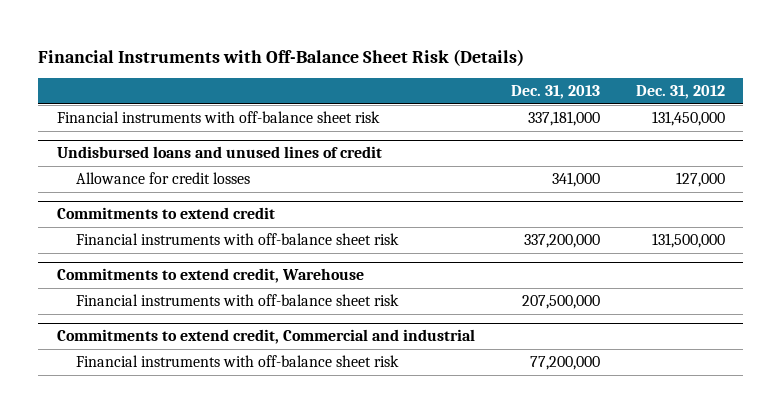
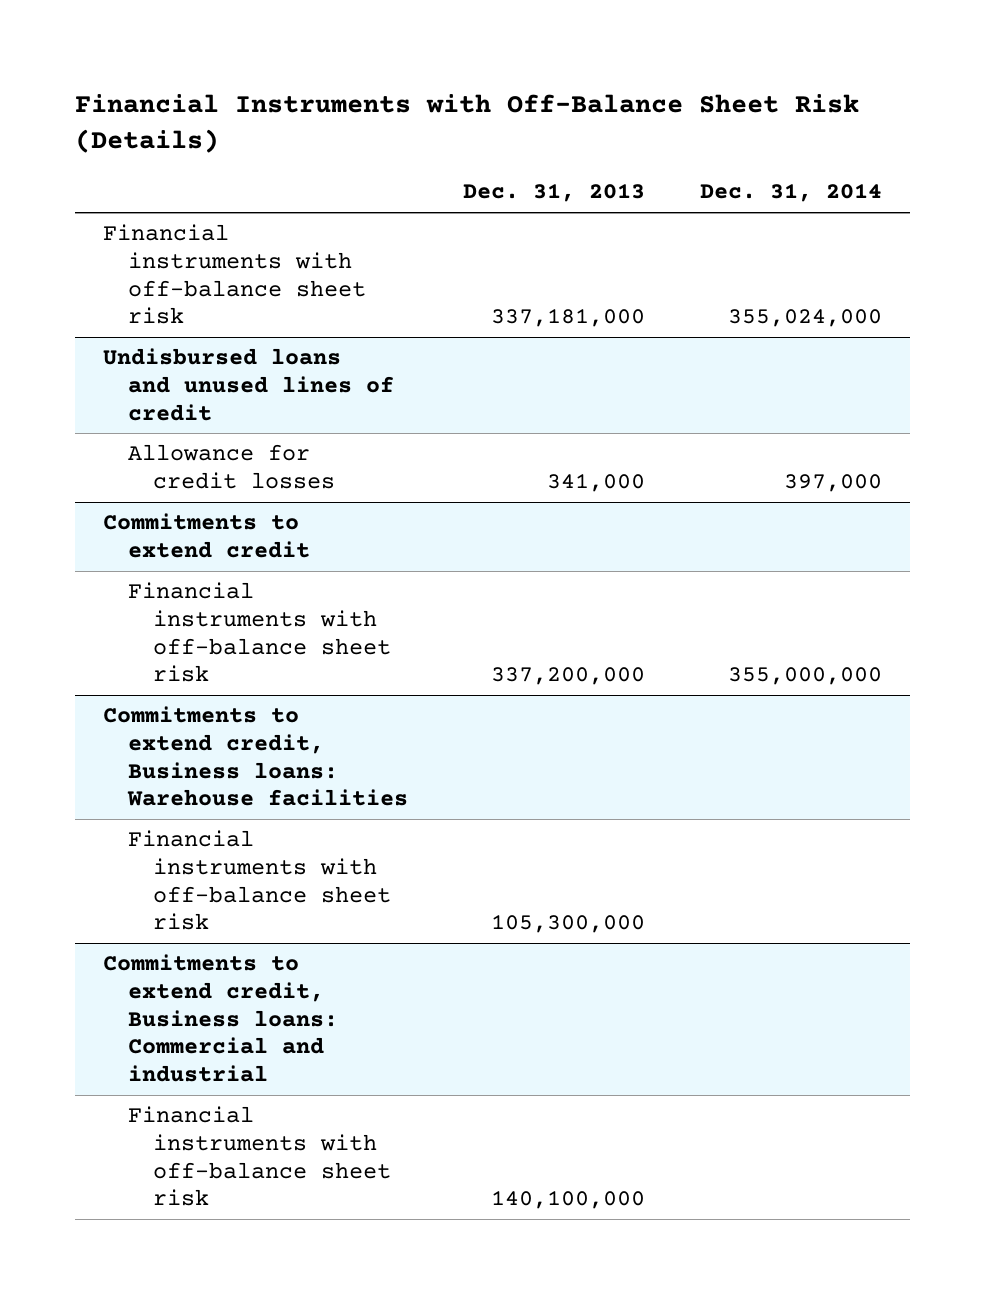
- | Dec. 31, 2013 | Dec. 31, 2012
+ | Dec. 31, 2013 | Dec. 31, 2014
- Commitments to extend credit, Warehouse
- Financial instruments with off-balance sheet risk | 207,500,000 |
- Commitments to extend credit, Commercial and industrial
- Financial instruments with off-balance sheet risk | 77,200,000 |
+ Commitments to extend credit, Business loans: Warehouse facilities
+ Financial instruments with off-balance sheet risk | 105,300,000 |
+ Commitments to extend credit, Business loans: Commercial and industrial
+ Financial instruments with off-balance sheet risk | 140,100,000 |

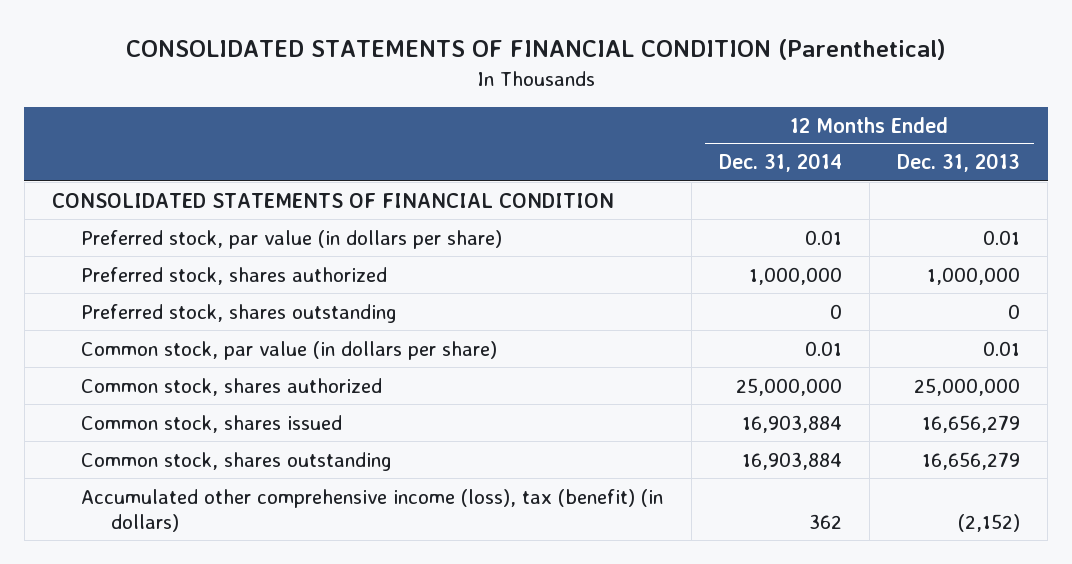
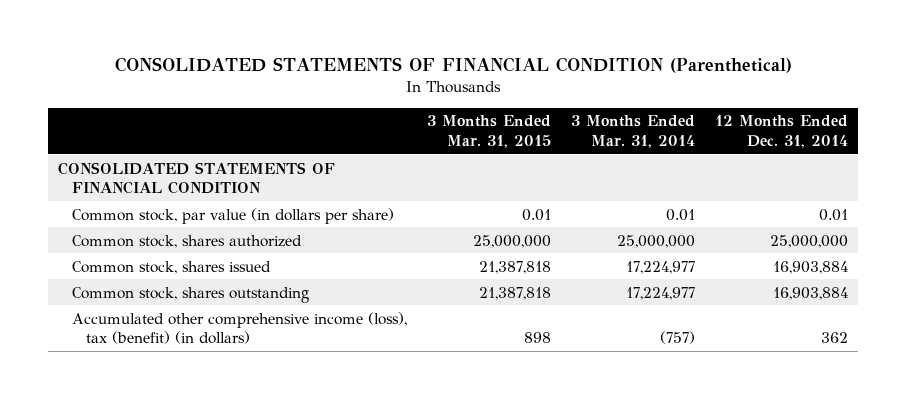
- | 12 Months Ended Dec. 31, 2014 | 12 Months Ended Dec. 31, 2013
+ | 3 Months Ended Mar. 31, 2015 | 3 Months Ended Mar. 31, 2014 | 12 Months Ended Dec. 31, 2014
- Preferred stock, par value (in dollars per share) | 0.01 | 0.01
- Preferred stock, shares authorized | 1,000,000 | 1,000,000
- Preferred stock, shares outstanding | 0 | 0

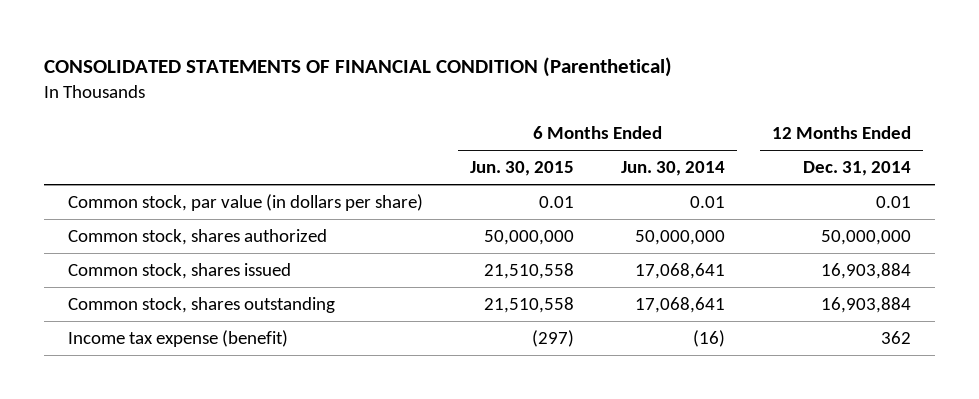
- | 3 Months Ended Mar. 31, 2015 | 3 Months Ended Mar. 31, 2014 | 12 Months Ended Dec. 31, 2014
+ | 6 Months Ended Jun. 30, 2015 | 6 Months Ended Jun. 30, 2014 | 12 Months Ended Dec. 31, 2014
- CONSOLIDATED STATEMENTS OF FINANCIAL CONDITION
- Common stock, shares authorized | 25,000,000 | 25,000,000 | 25,000,000
+ Common stock, shares authorized | 50,000,000 | 50,000,000 | 50,000,000
- Accumulated other comprehensive income (loss), tax (benefit) (in dollars) | 898 | (757) | 362
+ Income tax expense (benefit) | (297) | (16) | 362

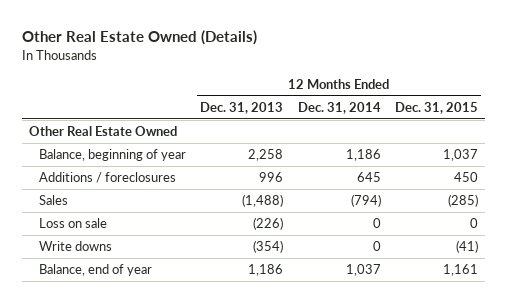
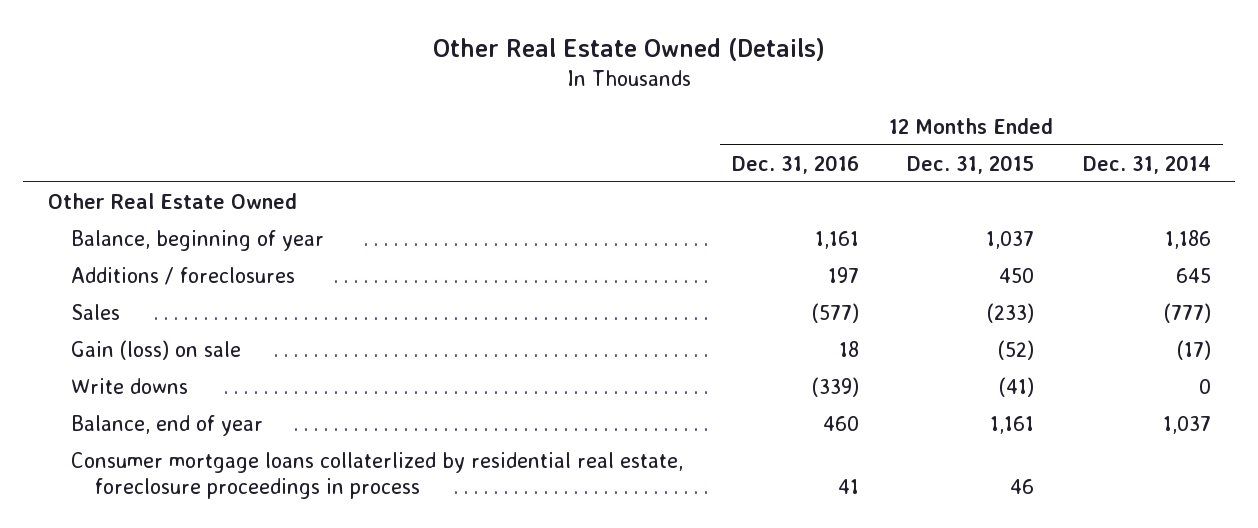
- | 12 Months Ended Dec. 31, 2013 | 12 Months Ended Dec. 31, 2014 | 12 Months Ended Dec. 31, 2015
+ | 12 Months Ended Dec. 31, 2016 | 12 Months Ended Dec. 31, 2015 | 12 Months Ended Dec. 31, 2014
- Sales | (1,488) | (794) | (285)
- Loss on sale | (226) | 0 | 0
+ Sales | (577) | (233) | (777)
+ Gain (loss) on sale | 18 | (52) | (17)
+ Consumer mortgage loans collaterlized by residential real estate, foreclosure proceedings in process | 41 | 46 |

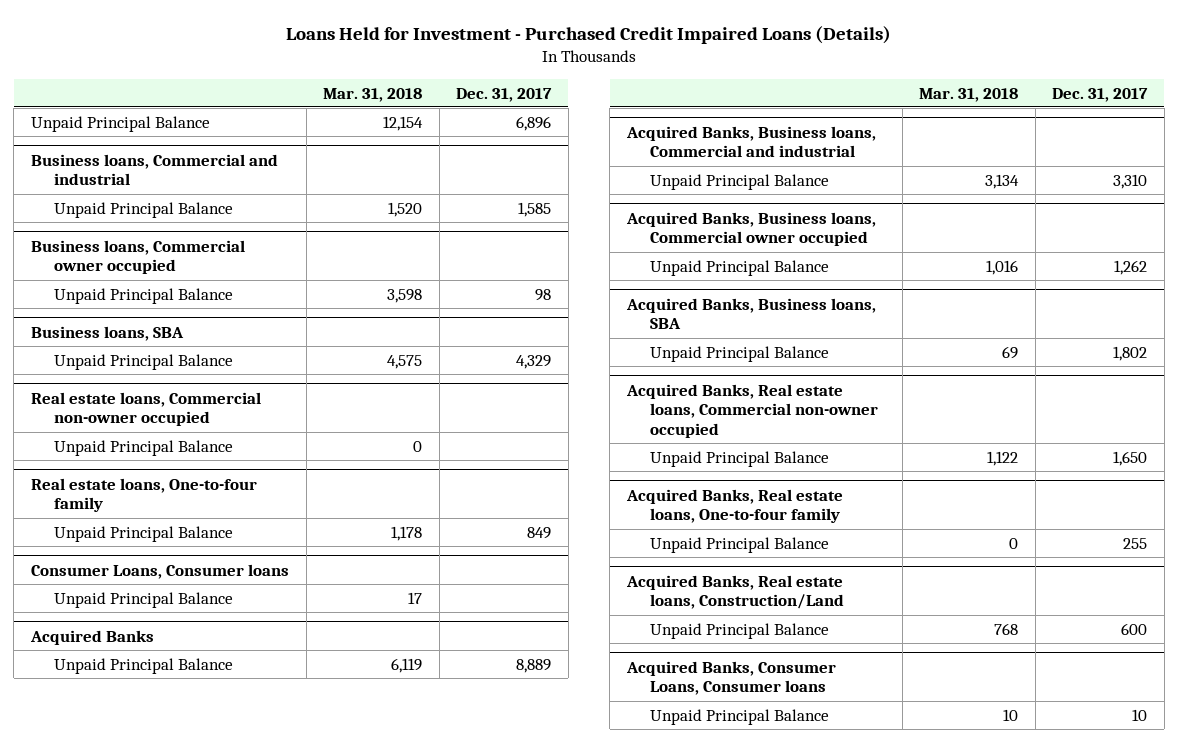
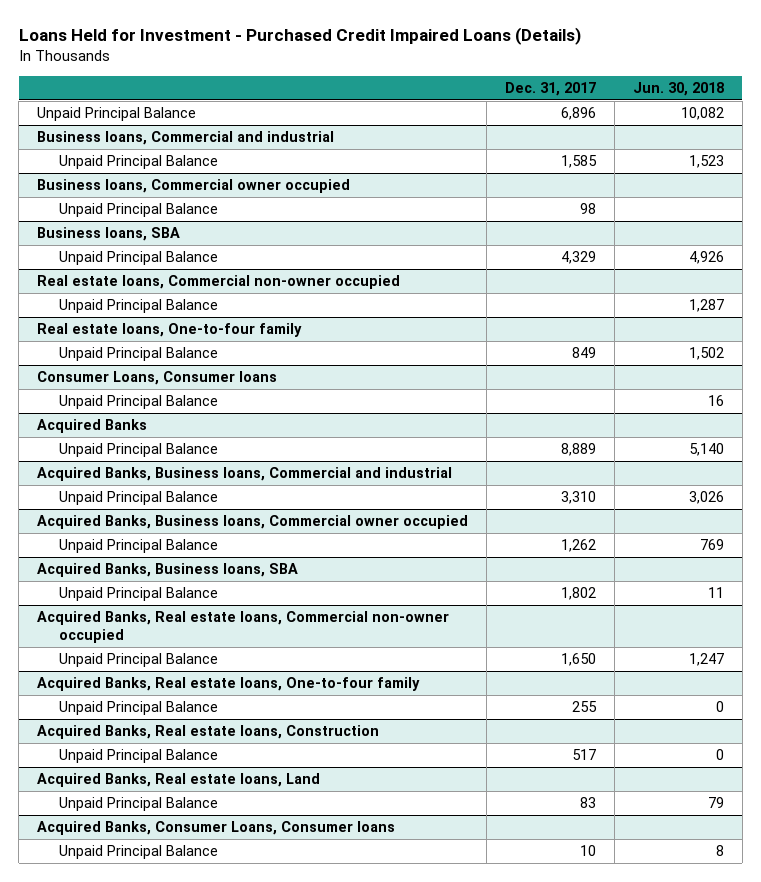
- | Mar. 31, 2018 | Dec. 31, 2017
+ | Dec. 31, 2017 | Jun. 30, 2018
- Acquired Banks, Real estate loans, Construction/Land
- Unpaid Principal Balance | 768 | 600
+ Acquired Banks, Real estate loans, Construction
+ Unpaid Principal Balance | 517 | 0
+ Acquired Banks, Real estate loans, Land
+ Unpaid Principal Balance | 83 | 79

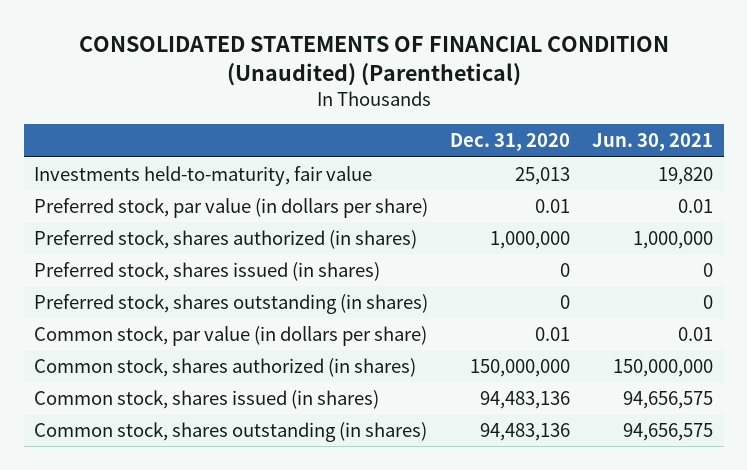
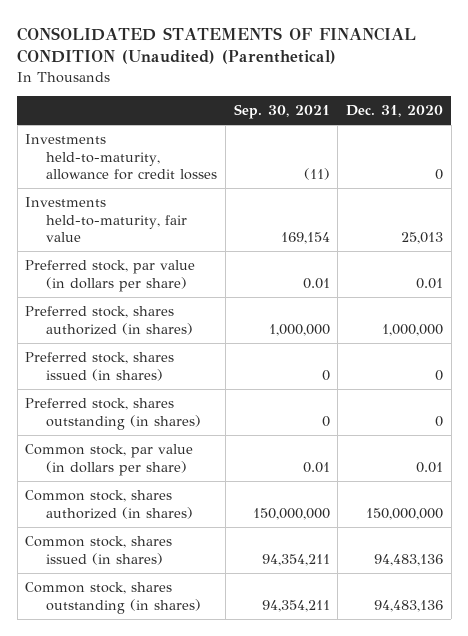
- | Dec. 31, 2020 | Jun. 30, 2021
+ | Sep. 30, 2021 | Dec. 31, 2020
+ Investments held-to-maturity, allowance for credit losses | (11) | 0

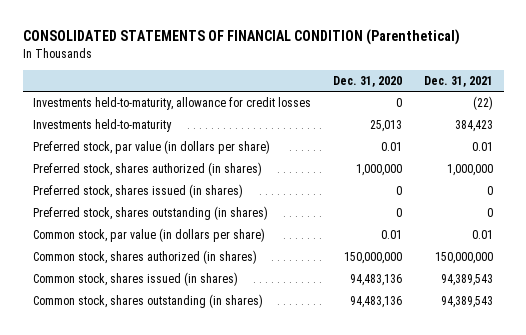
- CONSOLIDATED STATEMENTS OF FINANCIAL CONDITION (Unaudited) (Parenthetical)
+ CONSOLIDATED STATEMENTS OF FINANCIAL CONDITION (Parenthetical)
- | Sep. 30, 2021 | Dec. 31, 2020
+ | Dec. 31, 2020 | Dec. 31, 2021
- Investments held-to-maturity, fair value | 169,154 | 25,013
+ Investments held-to-maturity | 25,013 | 384,423

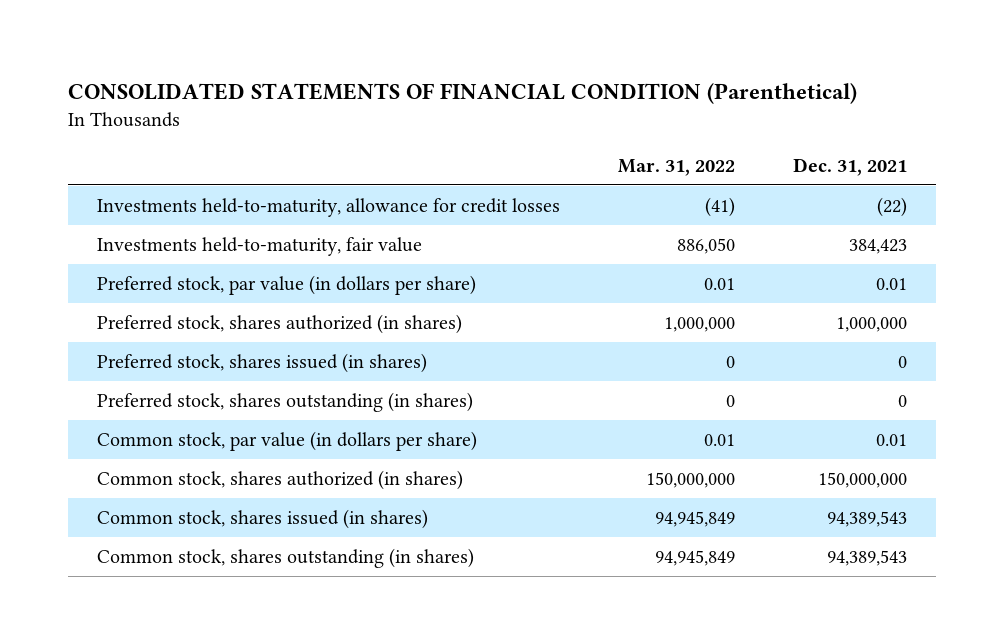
- | Dec. 31, 2020 | Dec. 31, 2021
+ | Mar. 31, 2022 | Dec. 31, 2021
- Investments held-to-maturity | 25,013 | 384,423
+ Investments held-to-maturity, fair value | 886,050 | 384,423

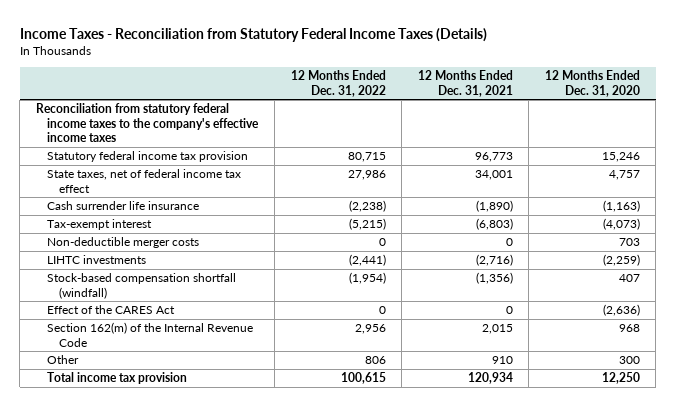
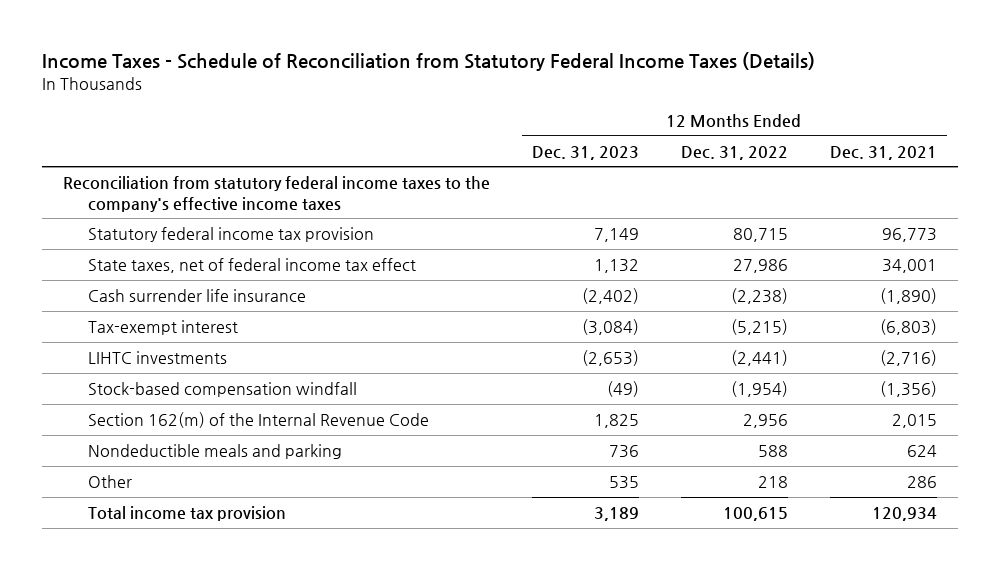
- Income Taxes - Reconciliation from Statutory Federal Income Taxes (Details)
+ Income Taxes - Schedule of Reconciliation from Statutory Federal Income Taxes (Details)
- | 12 Months Ended Dec. 31, 2022 | 12 Months Ended Dec. 31, 2021 | 12 Months Ended Dec. 31, 2020
+ | 12 Months Ended Dec. 31, 2023 | 12 Months Ended Dec. 31, 2022 | 12 Months Ended Dec. 31, 2021
- Non-deductible merger costs | 0 | 0 | 703
- Stock-based compensation shortfall (windfall) | (1,954) | (1,356) | 407
- Effect of the CARES Act | 0 | 0 | (2,636)
+ Stock-based compensation windfall | (49) | (1,954) | (1,356)
- Other | 806 | 910 | 300
+ Nondeductible meals and parking | 736 | 588 | 624
+ Other | 535 | 218 | 286

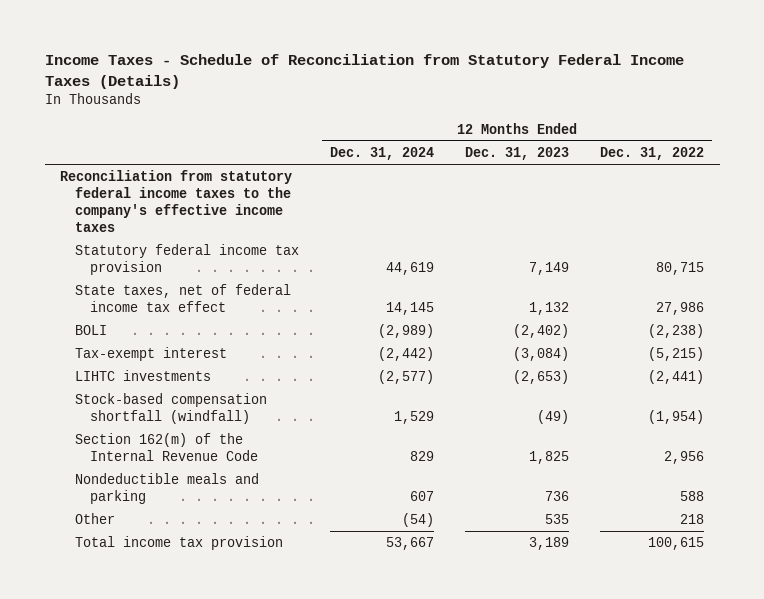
- | 12 Months Ended Dec. 31, 2023 | 12 Months Ended Dec. 31, 2022 | 12 Months Ended Dec. 31, 2021
+ | 12 Months Ended Dec. 31, 2024 | 12 Months Ended Dec. 31, 2023 | 12 Months Ended Dec. 31, 2022
- Cash surrender life insurance | (2,402) | (2,238) | (1,890)
+ BOLI | (2,989) | (2,402) | (2,238)
- Stock-based compensation windfall | (49) | (1,954) | (1,356)
+ Stock-based compensation shortfall (windfall) | 1,529 | (49) | (1,954)

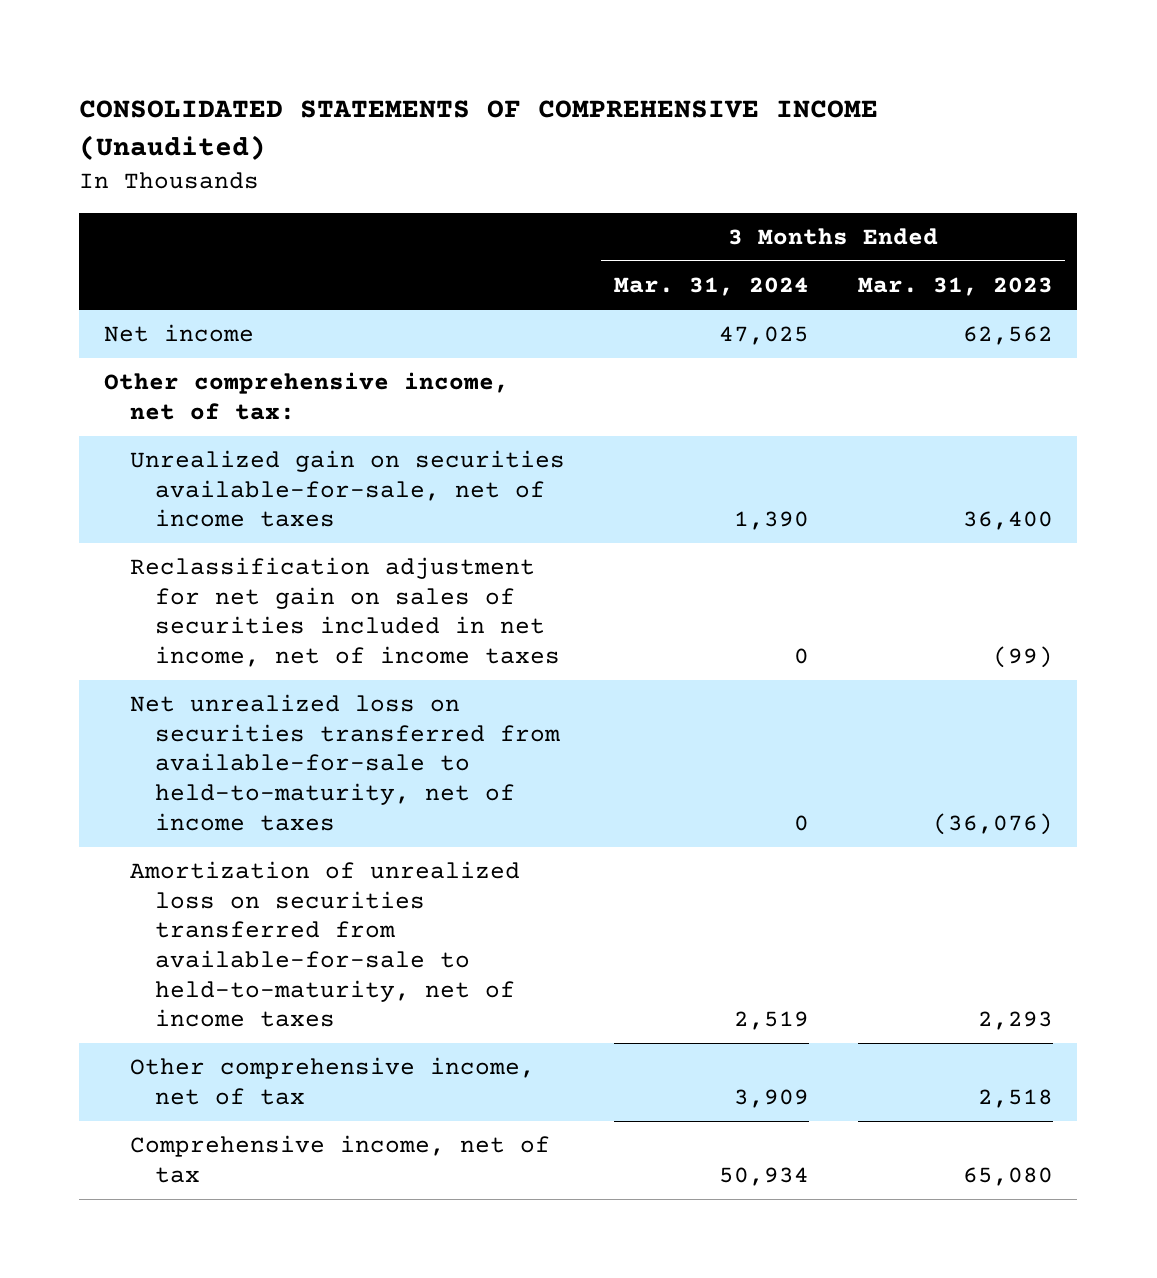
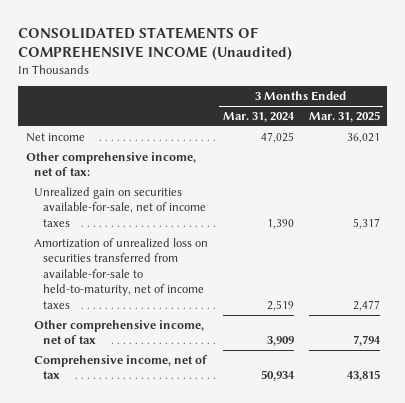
- | 3 Months Ended Mar. 31, 2024 | 3 Months Ended Mar. 31, 2023
+ | 3 Months Ended Mar. 31, 2024 | 3 Months Ended Mar. 31, 2025
- Reclassification adjustment for net gain on sales of securities included in net income, net of income taxes | 0 | (99)
- Net unrealized loss on securities transferred from available-for-sale to held-to-maturity, net of income taxes | 0 | (36,076)

